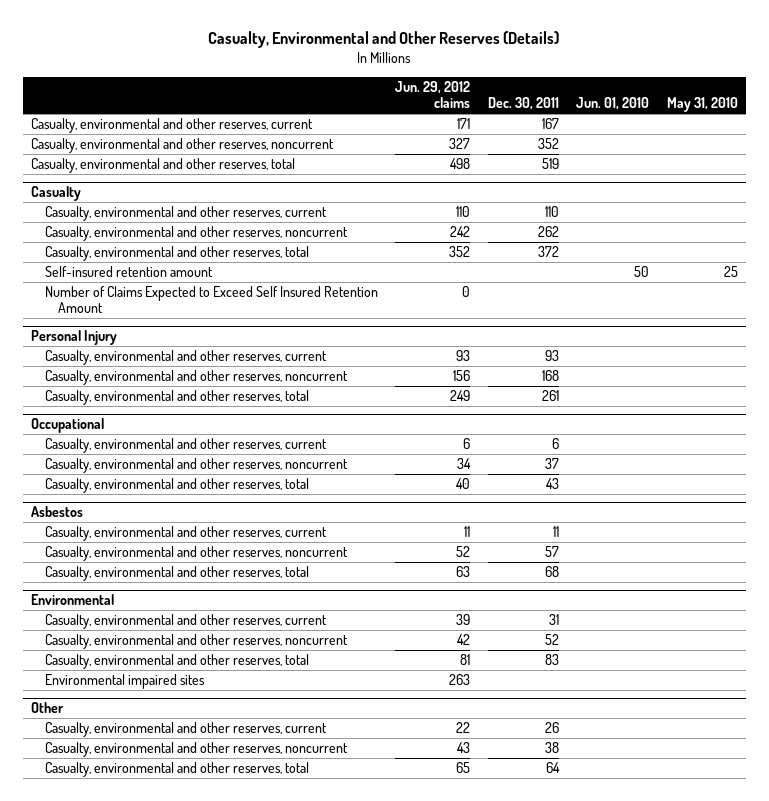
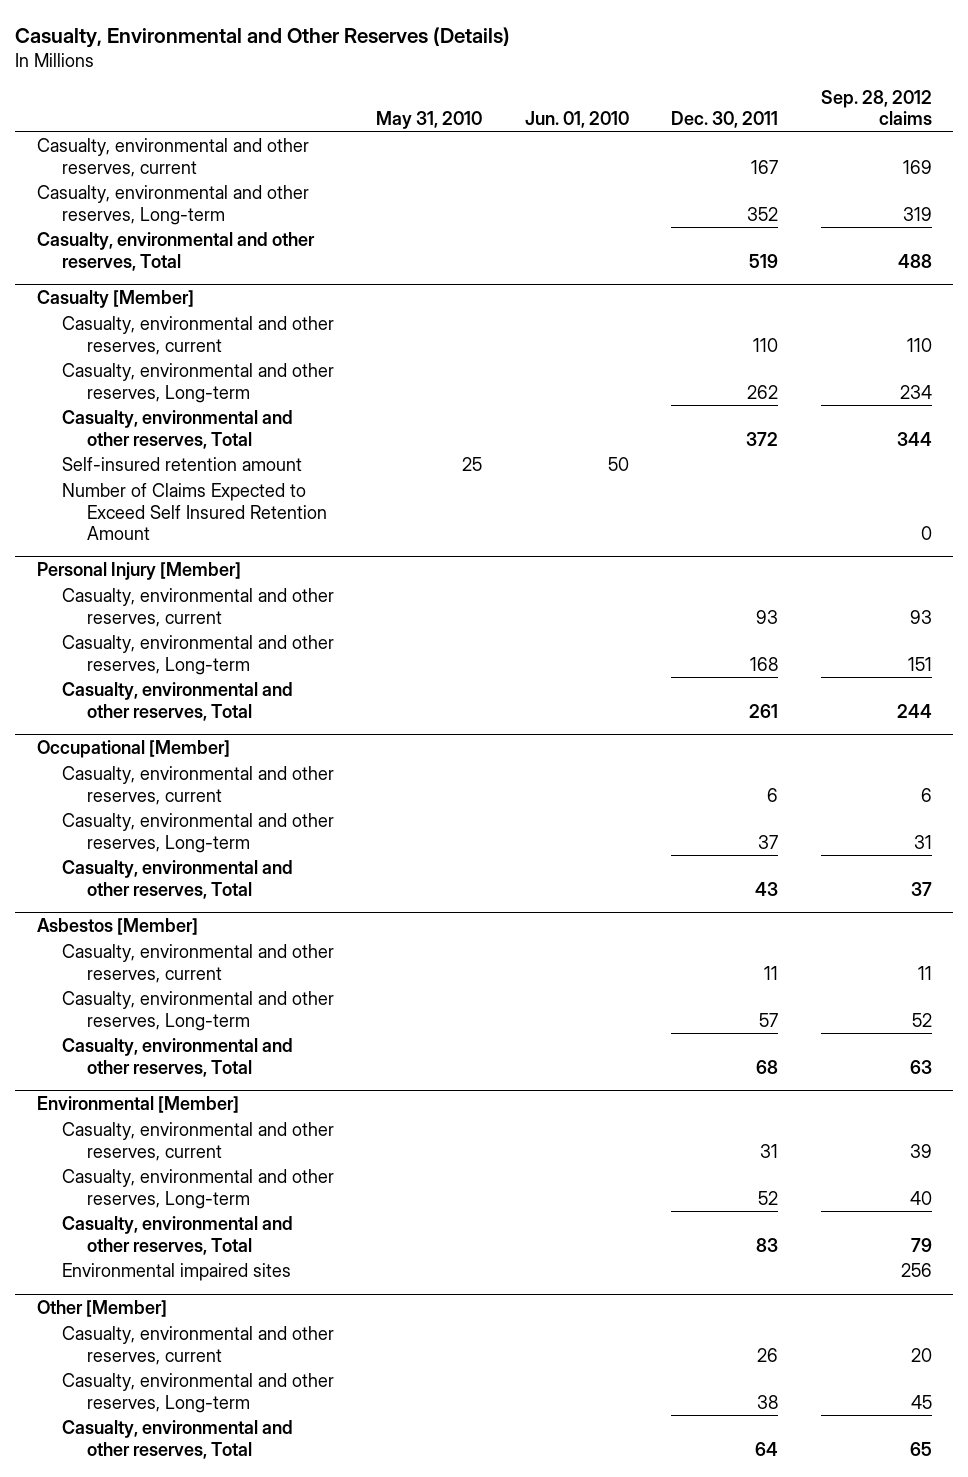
- | Jun. 29, 2012 claims | Dec. 30, 2011 | Jun. 01, 2010 | May 31, 2010
+ | May 31, 2010 | Jun. 01, 2010 | Dec. 30, 2011 | Sep. 28, 2012 claims
- Casualty, environmental and other reserves, noncurrent | 327 | 352 | |
- Casualty, environmental and other reserves, total | 498 | 519 | |
- Casualty
+ Casualty, environmental and other reserves, Long-term | | | 352 | 319
+ Casualty, environmental and other reserves, Total | | | 519 | 488
+ Casualty [Member]
- Casualty, environmental and other reserves, noncurrent | 242 | 262 | |
- Casualty, environmental and other reserves, total | 352 | 372 | |
+ Casualty, environmental and other reserves, Long-term | | | 262 | 234
+ Casualty, environmental and other reserves, Total | | | 372 | 344
- Personal Injury
+ Personal Injury [Member]
- Casualty, environmental and other reserves, noncurrent | 156 | 168 | |
- Casualty, environmental and other reserves, total | 249 | 261 | |
- Occupational
+ Casualty, environmental and other reserves, Long-term | | | 168 | 151
+ Casualty, environmental and other reserves, Total | | | 261 | 244
+ Occupational [Member]
- Casualty, environmental and other reserves, noncurrent | 34 | 37 | |
- Casualty, environmental and other reserves, total | 40 | 43 | |
- Asbestos
+ Casualty, environmental and other reserves, Long-term | | | 37 | 31
+ Casualty, environmental and other reserves, Total | | | 43 | 37
+ Asbestos [Member]
- Casualty, environmental and other reserves, noncurrent | 52 | 57 | |
- Casualty, environmental and other reserves, total | 63 | 68 | |
- Environmental
+ Casualty, environmental and other reserves, Long-term | | | 57 | 52
+ Casualty, environmental and other reserves, Total | | | 68 | 63
+ Environmental [Member]
- Casualty, environmental and other reserves, noncurrent | 42 | 52 | |
- Casualty, environmental and other reserves, total | 81 | 83 | |
+ Casualty, environmental and other reserves, Long-term | | | 52 | 40
+ Casualty, environmental and other reserves, Total | | | 83 | 79
- Other
+ Other [Member]
- Casualty, environmental and other reserves, noncurrent | 43 | 38 | |
- Casualty, environmental and other reserves, total | 65 | 64 | |
+ Casualty, environmental and other reserves, Long-term | | | 38 | 45
+ Casualty, environmental and other reserves, Total | | | 64 | 65

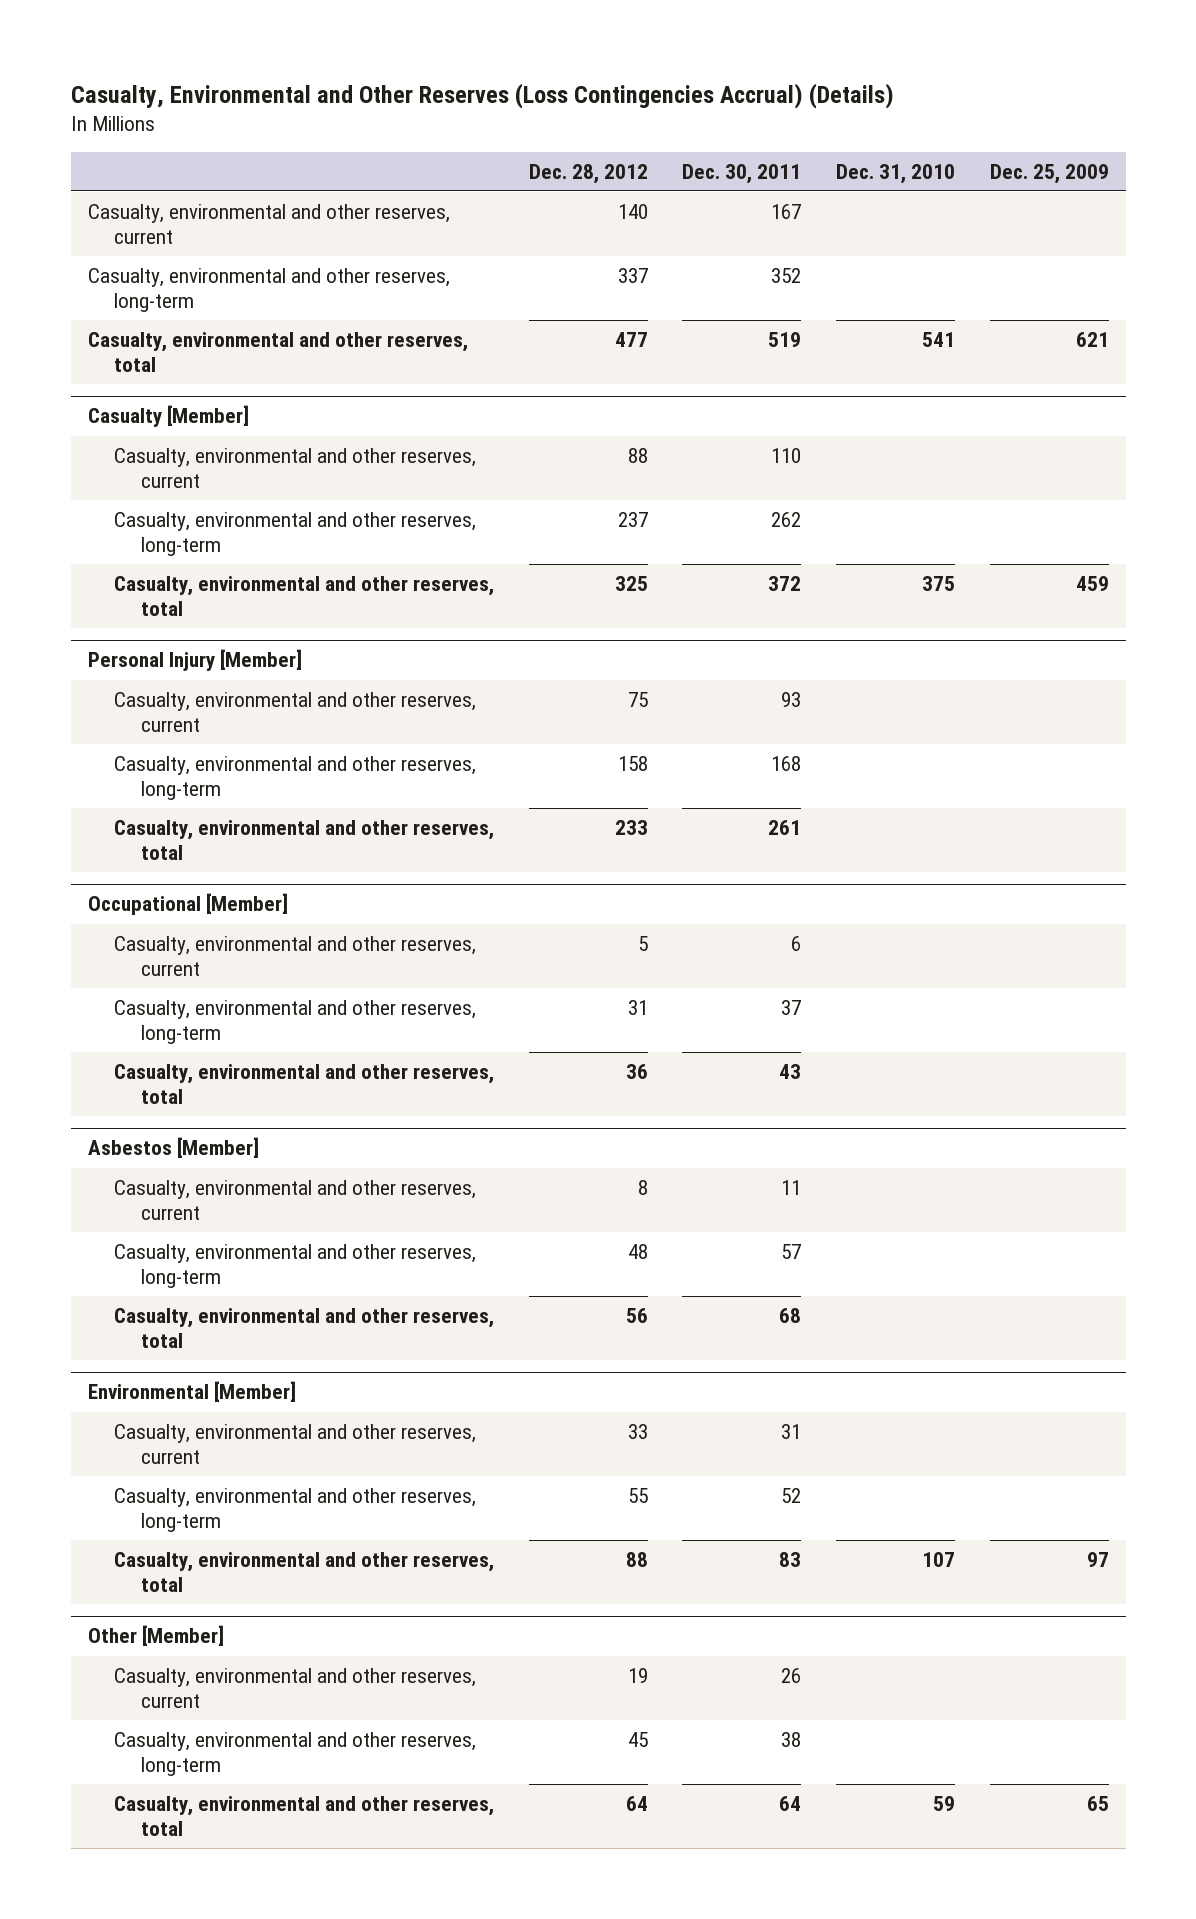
- Casualty, Environmental and Other Reserves (Details)
+ Casualty, Environmental and Other Reserves (Loss Contingencies Accrual) (Details)
- | May 31, 2010 | Jun. 01, 2010 | Dec. 30, 2011 | Sep. 28, 2012 claims
+ | Dec. 28, 2012 | Dec. 30, 2011 | Dec. 31, 2010 | Dec. 25, 2009
- Casualty, environmental and other reserves, Long-term | | | 352 | 319
- Casualty, environmental and other reserves, Total | | | 519 | 488
+ Casualty, environmental and other reserves, long-term | 337 | 352 | |
+ Casualty, environmental and other reserves, total | 477 | 519 | 541 | 621
@ Casualty [Member]
- Casualty, environmental and other reserves, Long-term | | | 262 | 234
- Casualty, environmental and other reserves, Total | | | 372 | 344
- Self-insured retention amount | 25 | 50 | |
- Number of Claims Expected to Exceed Self Insured Retention Amount | | | | 0
+ Casualty, environmental and other reserves, long-term | 237 | 262 | |
+ Casualty, environmental and other reserves, total | 325 | 372 | 375 | 459
@ Personal Injury [Member]
- Casualty, environmental and other reserves, Long-term | | | 168 | 151
- Casualty, environmental and other reserves, Total | | | 261 | 244
+ Casualty, environmental and other reserves, long-term | 158 | 168 | |
+ Casualty, environmental and other reserves, total | 233 | 261 | |
@ Occupational [Member]
- Casualty, environmental and other reserves, Long-term | | | 37 | 31
- Casualty, environmental and other reserves, Total | | | 43 | 37
+ Casualty, environmental and other reserves, long-term | 31 | 37 | |
+ Casualty, environmental and other reserves, total | 36 | 43 | |
@ Asbestos [Member]
- Casualty, environmental and other reserves, Long-term | | | 57 | 52
- Casualty, environmental and other reserves, Total | | | 68 | 63
+ Casualty, environmental and other reserves, long-term | 48 | 57 | |
+ Casualty, environmental and other reserves, total | 56 | 68 | |
@ Environmental [Member]
- Casualty, environmental and other reserves, Long-term | | | 52 | 40
- Casualty, environmental and other reserves, Total | | | 83 | 79
- Environmental impaired sites | | | | 256
+ Casualty, environmental and other reserves, long-term | 55 | 52 | |
+ Casualty, environmental and other reserves, total | 88 | 83 | 107 | 97
@ Other [Member]
- Casualty, environmental and other reserves, Long-term | | | 38 | 45
- Casualty, environmental and other reserves, Total | | | 64 | 65
+ Casualty, environmental and other reserves, long-term | 45 | 38 | |
+ Casualty, environmental and other reserves, total | 64 | 64 | 59 | 65

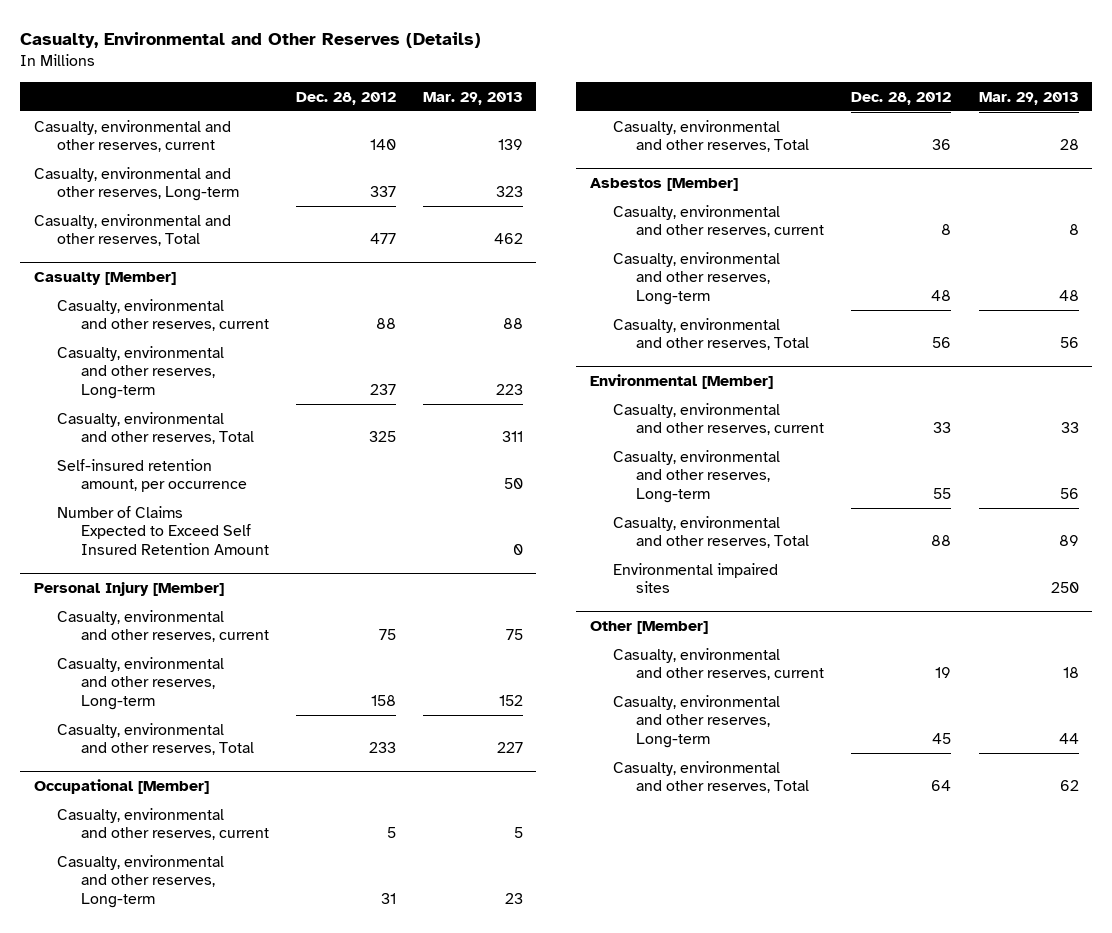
- Casualty, Environmental and Other Reserves (Loss Contingencies Accrual) (Details)
+ Casualty, Environmental and Other Reserves (Details)
- | Dec. 28, 2012 | Dec. 30, 2011 | Dec. 31, 2010 | Dec. 25, 2009
+ | Dec. 28, 2012 | Mar. 29, 2013
- Casualty, environmental and other reserves, long-term | 337 | 352 | |
- Casualty, environmental and other reserves, total | 477 | 519 | 541 | 621
+ Casualty, environmental and other reserves, Long-term | 337 | 323
+ Casualty, environmental and other reserves, Total | 477 | 462
@ Casualty [Member]
- Casualty, environmental and other reserves, long-term | 237 | 262 | |
- Casualty, environmental and other reserves, total | 325 | 372 | 375 | 459
+ Casualty, environmental and other reserves, Long-term | 237 | 223
+ Casualty, environmental and other reserves, Total | 325 | 311
+ Self-insured retention amount, per occurrence | | 50
+ Number of Claims Expected to Exceed Self Insured Retention Amount | | 0
@ Personal Injury [Member]
- Casualty, environmental and other reserves, long-term | 158 | 168 | |
- Casualty, environmental and other reserves, total | 233 | 261 | |
+ Casualty, environmental and other reserves, Long-term | 158 | 152
+ Casualty, environmental and other reserves, Total | 233 | 227
@ Occupational [Member]
- Casualty, environmental and other reserves, long-term | 31 | 37 | |
- Casualty, environmental and other reserves, total | 36 | 43 | |
+ Casualty, environmental and other reserves, Long-term | 31 | 23
+ Casualty, environmental and other reserves, Total | 36 | 28
@ Asbestos [Member]
- Casualty, environmental and other reserves, long-term | 48 | 57 | |
- Casualty, environmental and other reserves, total | 56 | 68 | |
+ Casualty, environmental and other reserves, Long-term | 48 | 48
+ Casualty, environmental and other reserves, Total | 56 | 56
@ Environmental [Member]
- Casualty, environmental and other reserves, long-term | 55 | 52 | |
- Casualty, environmental and other reserves, total | 88 | 83 | 107 | 97
+ Casualty, environmental and other reserves, Long-term | 55 | 56
+ Casualty, environmental and other reserves, Total | 88 | 89
+ Environmental impaired sites | | 250
@ Other [Member]
- Casualty, environmental and other reserves, long-term | 45 | 38 | |
- Casualty, environmental and other reserves, total | 64 | 64 | 59 | 65
+ Casualty, environmental and other reserves, Long-term | 45 | 44
+ Casualty, environmental and other reserves, Total | 64 | 62

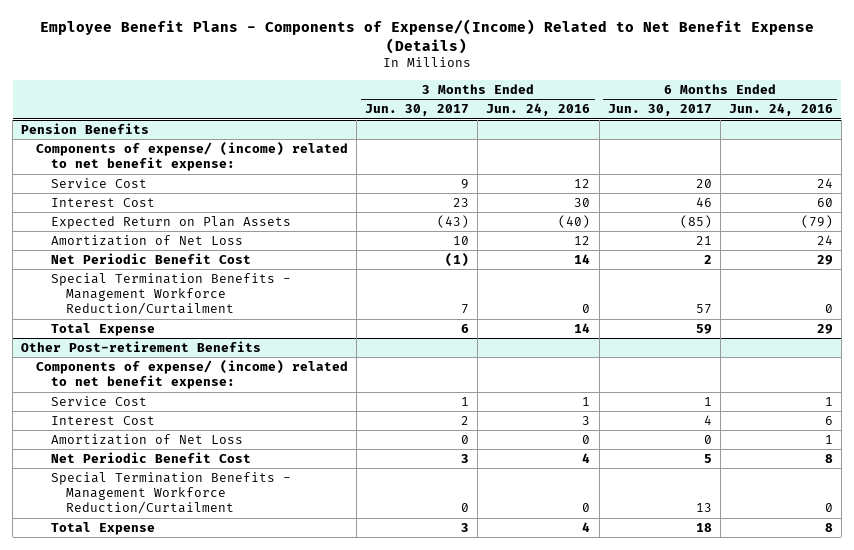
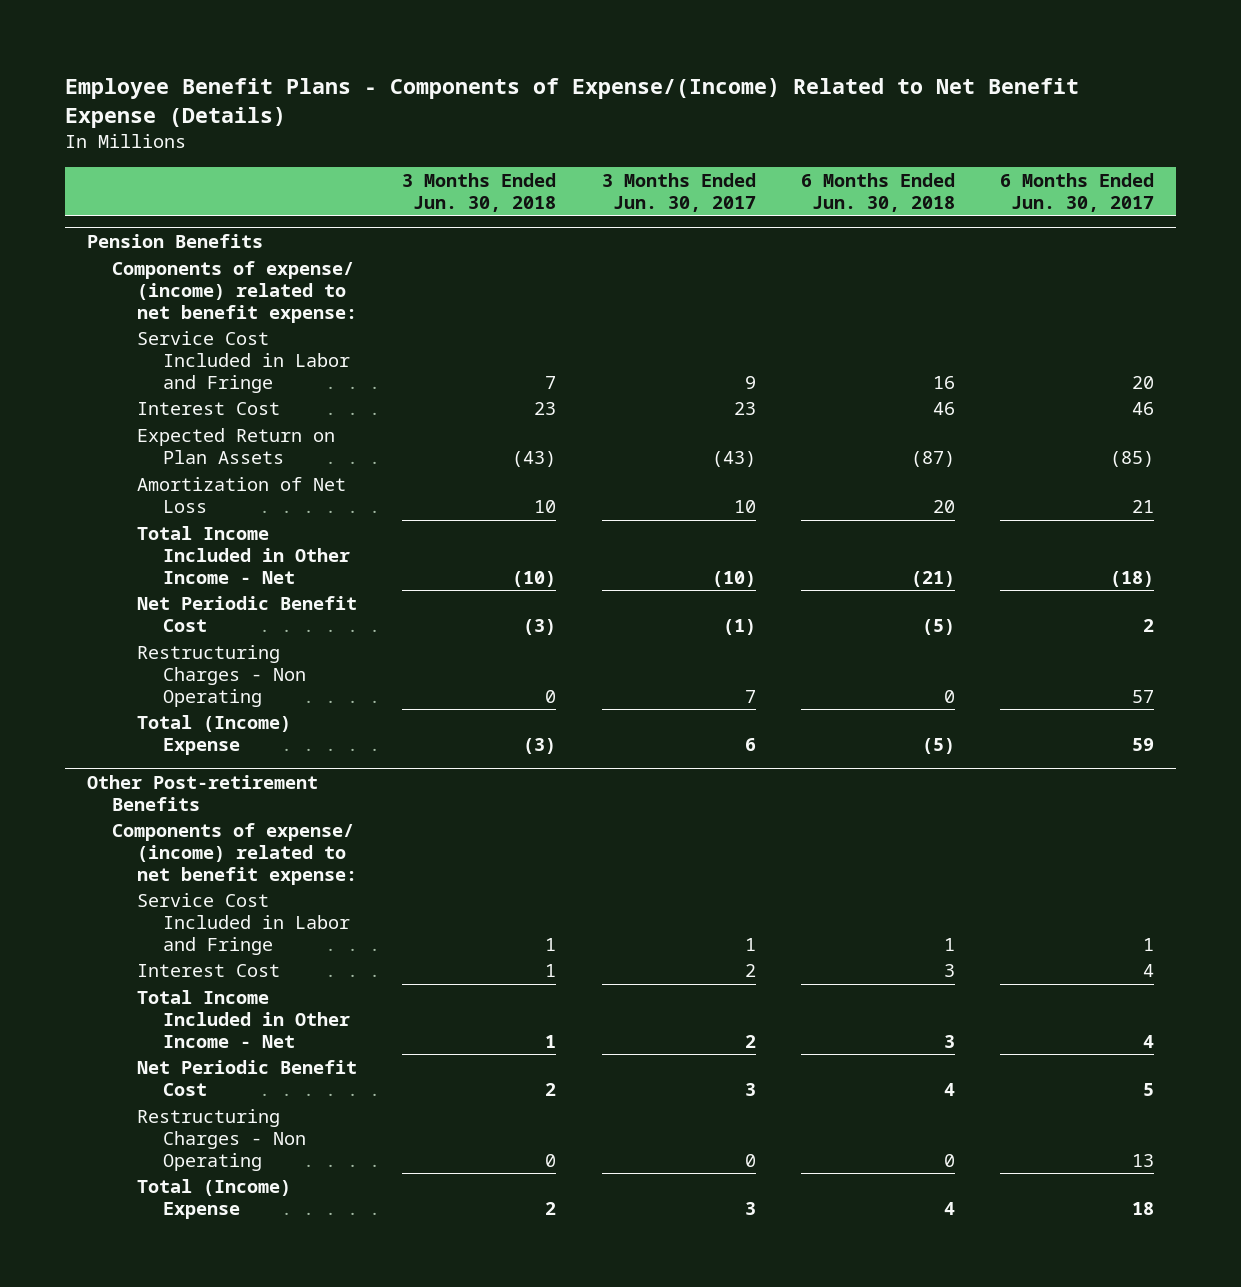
- | 3 Months Ended Jun. 30, 2017 | 3 Months Ended Jun. 24, 2016 | 6 Months Ended Jun. 30, 2017 | 6 Months Ended Jun. 24, 2016
+ | 3 Months Ended Jun. 30, 2018 | 3 Months Ended Jun. 30, 2017 | 6 Months Ended Jun. 30, 2018 | 6 Months Ended Jun. 30, 2017
@ Pension Benefits
- Service Cost | 9 | 12 | 20 | 24
+ Service Cost Included in Labor and Fringe | 7 | 9 | 16 | 20
+ Total Income Included in Other Income - Net | (10) | (10) | (21) | (18)
- Special Termination Benefits - Management Workforce Reduction/Curtailment | 7 | 0 | 57 | 0
- Total Expense | 6 | 14 | 59 | 29
+ Restructuring Charges - Non Operating | 0 | 7 | 0 | 57
+ Total (Income) Expense | (3) | 6 | (5) | 59
@ Other Post-retirement Benefits
- Service Cost | 1 | 1 | 1 | 1
+ Service Cost Included in Labor and Fringe | 1 | 1 | 1 | 1
- Amortization of Net Loss | 0 | 0 | 0 | 1
+ Total Income Included in Other Income - Net | 1 | 2 | 3 | 4
- Special Termination Benefits - Management Workforce Reduction/Curtailment | 0 | 0 | 13 | 0
- Total Expense | 3 | 4 | 18 | 8
+ Restructuring Charges - Non Operating | 0 | 0 | 0 | 13
+ Total (Income) Expense | 2 | 3 | 4 | 18

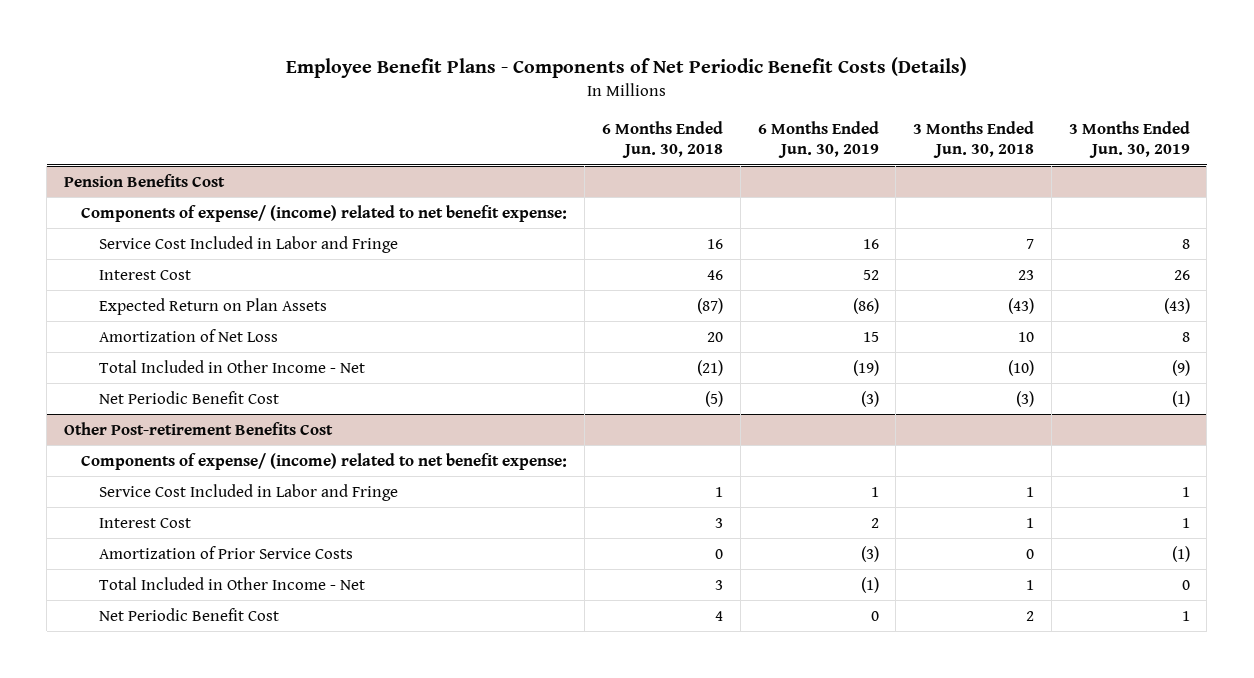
- Employee Benefit Plans - Components of Expense/(Income) Related to Net Benefit Expense (Details)
+ Employee Benefit Plans - Components of Net Periodic Benefit Costs (Details)
- | 3 Months Ended Jun. 30, 2018 | 3 Months Ended Jun. 30, 2017 | 6 Months Ended Jun. 30, 2018 | 6 Months Ended Jun. 30, 2017
+ | 6 Months Ended Jun. 30, 2018 | 6 Months Ended Jun. 30, 2019 | 3 Months Ended Jun. 30, 2018 | 3 Months Ended Jun. 30, 2019
- Pension Benefits
+ Pension Benefits Cost
- Total Income Included in Other Income - Net | (10) | (10) | (21) | (18)
+ Total Included in Other Income - Net | (21) | (19) | (10) | (9)
- Restructuring Charges - Non Operating | 0 | 7 | 0 | 57
- Total (Income) Expense | (3) | 6 | (5) | 59
- Other Post-retirement Benefits
+ Other Post-retirement Benefits Cost
- Total Income Included in Other Income - Net | 1 | 2 | 3 | 4
+ Amortization of Prior Service Costs | 0 | (3) | 0 | (1)
+ Total Included in Other Income - Net | 3 | (1) | 1 | 0
- Restructuring Charges - Non Operating | 0 | 0 | 0 | 13
- Total (Income) Expense | 2 | 3 | 4 | 18

